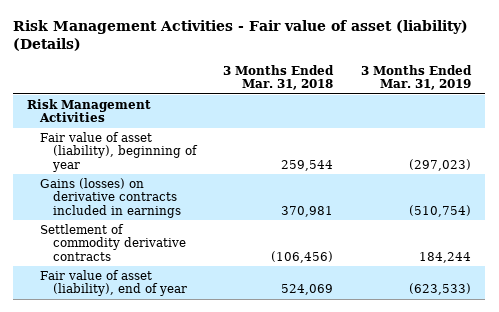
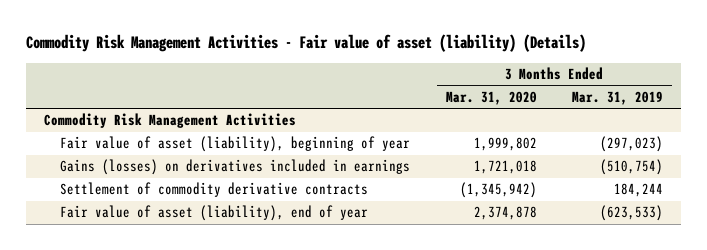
- Risk Management Activities - Fair value of asset (liability) (Details)
+ Commodity Risk Management Activities - Fair value of asset (liability) (Details)
- | 3 Months Ended Mar. 31, 2018 | 3 Months Ended Mar. 31, 2019
+ | 3 Months Ended Mar. 31, 2020 | 3 Months Ended Mar. 31, 2019
- Risk Management Activities
+ Commodity Risk Management Activities
- Gains (losses) on derivative contracts included in earnings | 370,981 | (510,754)
+ Gains (losses) on derivatives included in earnings | 1,721,018 | (510,754)

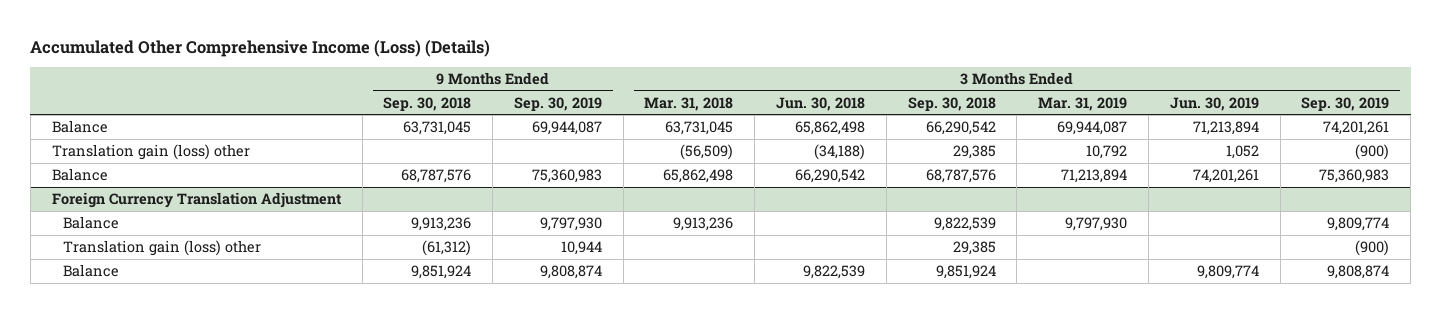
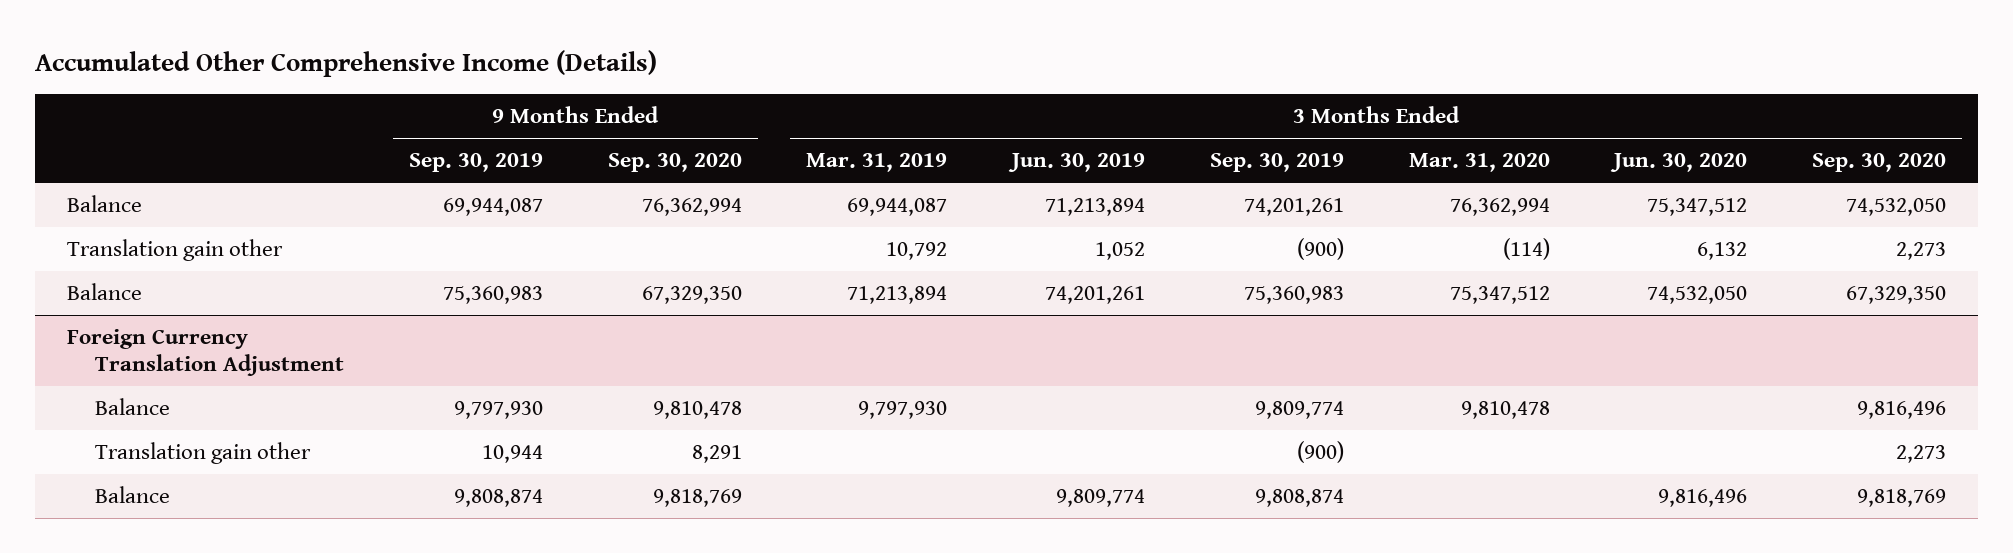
- Accumulated Other Comprehensive Income (Loss) (Details)
+ Accumulated Other Comprehensive Income (Details)
- | 9 Months Ended Sep. 30, 2018 | 9 Months Ended Sep. 30, 2019 | 3 Months Ended Mar. 31, 2018 | 3 Months Ended Jun. 30, 2018 | 3 Months Ended Sep. 30, 2018 | 3 Months Ended Mar. 31, 2019 | 3 Months Ended Jun. 30, 2019 | 3 Months Ended Sep. 30, 2019
+ | 9 Months Ended Sep. 30, 2019 | 9 Months Ended Sep. 30, 2020 | 3 Months Ended Mar. 31, 2019 | 3 Months Ended Jun. 30, 2019 | 3 Months Ended Sep. 30, 2019 | 3 Months Ended Mar. 31, 2020 | 3 Months Ended Jun. 30, 2020 | 3 Months Ended Sep. 30, 2020
- Translation gain (loss) other | | | (56,509) | (34,188) | 29,385 | 10,792 | 1,052 | (900)
+ Translation gain other | | | 10,792 | 1,052 | (900) | (114) | 6,132 | 2,273
@ Foreign Currency Translation Adjustment
- Translation gain (loss) other | (61,312) | 10,944 | | | 29,385 | | | (900)
+ Translation gain other | 10,944 | 8,291 | | | (900) | | | 2,273

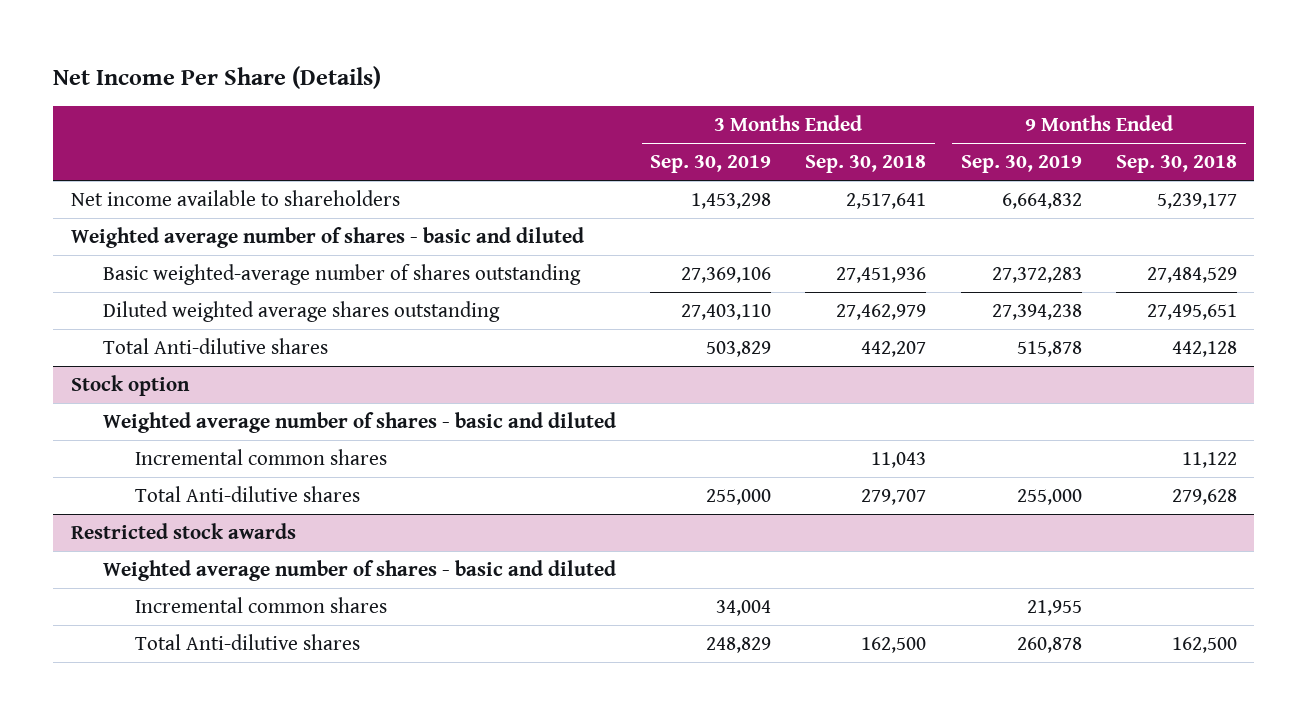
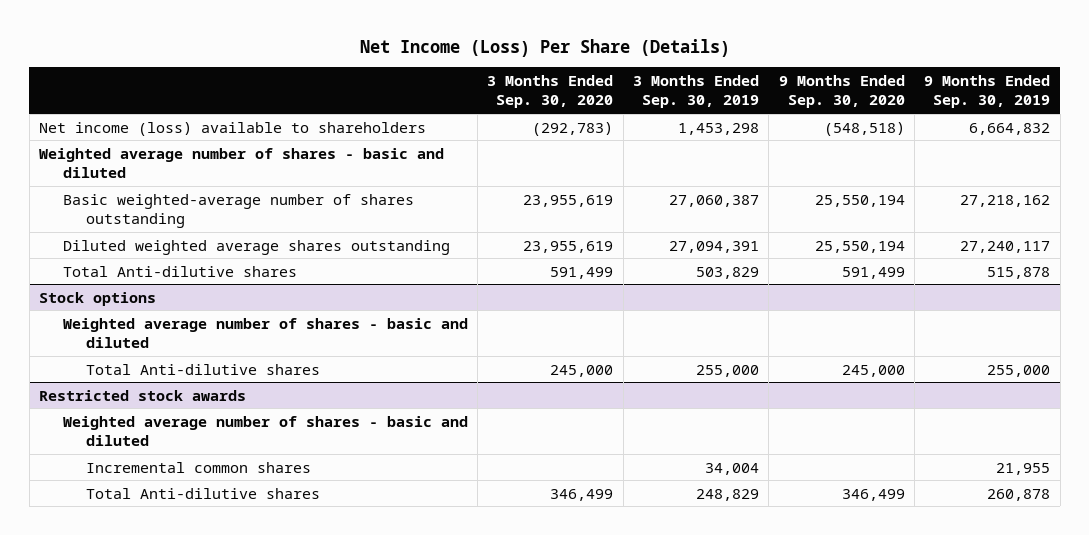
- Net Income Per Share (Details)
+ Net Income (Loss) Per Share (Details)
- | 3 Months Ended Sep. 30, 2019 | 3 Months Ended Sep. 30, 2018 | 9 Months Ended Sep. 30, 2019 | 9 Months Ended Sep. 30, 2018
+ | 3 Months Ended Sep. 30, 2020 | 3 Months Ended Sep. 30, 2019 | 9 Months Ended Sep. 30, 2020 | 9 Months Ended Sep. 30, 2019
- Net income available to shareholders | 1,453,298 | 2,517,641 | 6,664,832 | 5,239,177
+ Net income (loss) available to shareholders | (292,783) | 1,453,298 | (548,518) | 6,664,832
- Basic weighted-average number of shares outstanding | 27,369,106 | 27,451,936 | 27,372,283 | 27,484,529
- Diluted weighted average shares outstanding | 27,403,110 | 27,462,979 | 27,394,238 | 27,495,651
+ Basic weighted-average number of shares outstanding | 23,955,619 | 27,060,387 | 25,550,194 | 27,218,162
+ Diluted weighted average shares outstanding | 23,955,619 | 27,094,391 | 25,550,194 | 27,240,117
- Stock option
+ Stock options
- Incremental common shares | | 11,043 | | 11,122

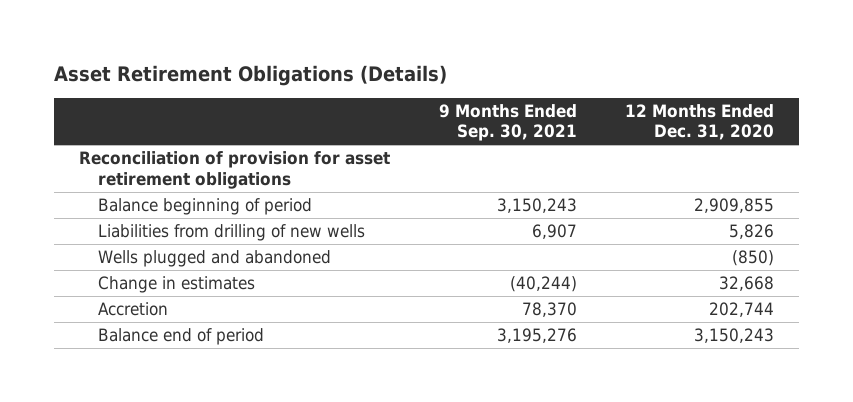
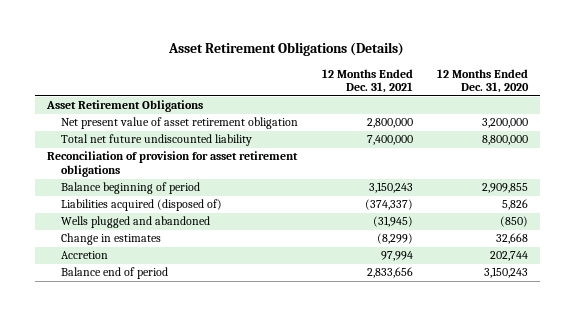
- | 9 Months Ended Sep. 30, 2021 | 12 Months Ended Dec. 31, 2020
+ | 12 Months Ended Dec. 31, 2021 | 12 Months Ended Dec. 31, 2020
+ Asset Retirement Obligations
+ Net present value of asset retirement obligation | 2,800,000 | 3,200,000
+ Total net future undiscounted liability | 7,400,000 | 8,800,000
- Liabilities from drilling of new wells | 6,907 | 5,826
+ Liabilities acquired (disposed of) | (374,337) | 5,826

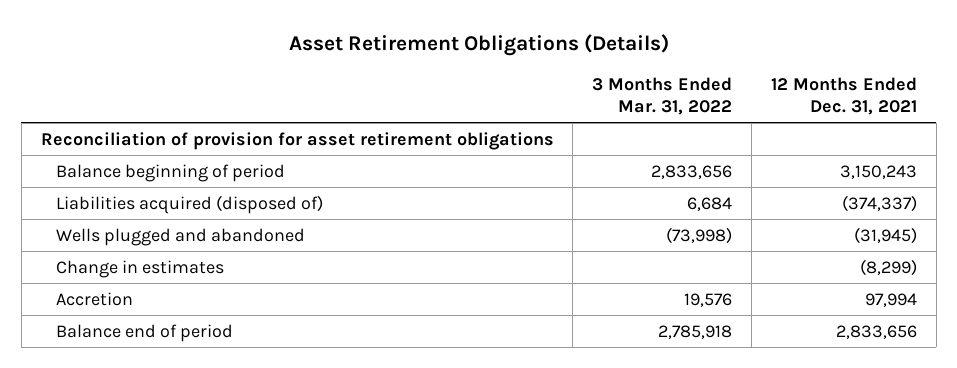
- | 12 Months Ended Dec. 31, 2021 | 12 Months Ended Dec. 31, 2020
+ | 3 Months Ended Mar. 31, 2022 | 12 Months Ended Dec. 31, 2021
- Asset Retirement Obligations
- Net present value of asset retirement obligation | 2,800,000 | 3,200,000
- Total net future undiscounted liability | 7,400,000 | 8,800,000

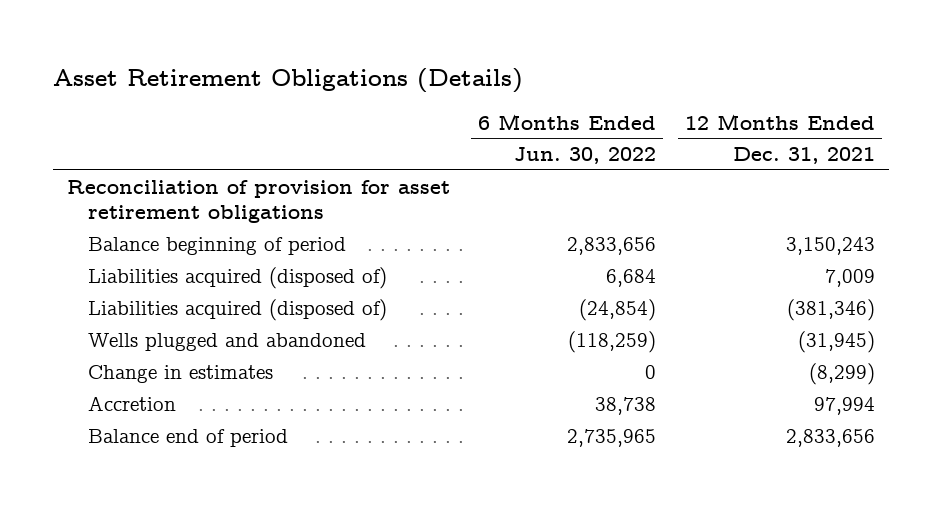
- | 3 Months Ended Mar. 31, 2022 | 12 Months Ended Dec. 31, 2021
+ | 6 Months Ended Jun. 30, 2022 | 12 Months Ended Dec. 31, 2021
- Liabilities acquired (disposed of) | 6,684 | (374,337)
+ Liabilities acquired (disposed of) | 6,684 | 7,009
+ Liabilities acquired (disposed of) | (24,854) | (381,346)

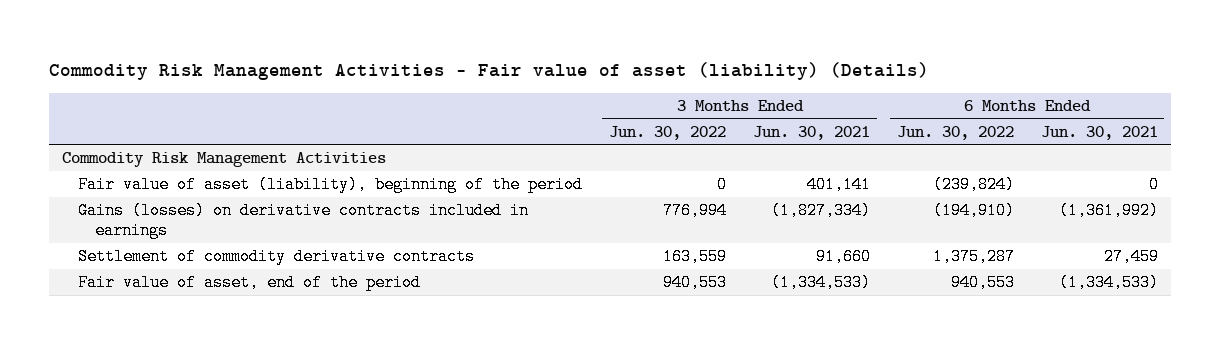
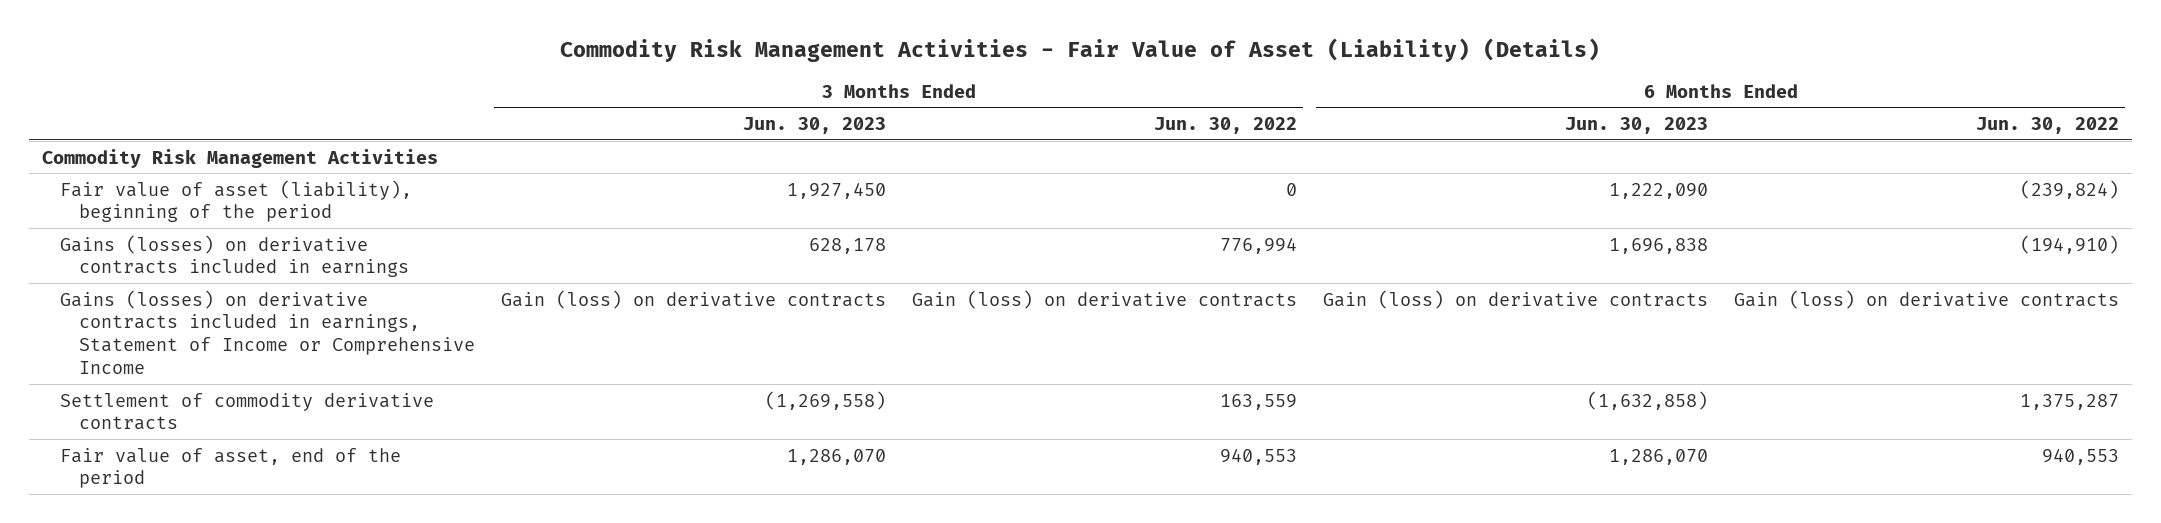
- Commodity Risk Management Activities - Fair value of asset (liability) (Details)
+ Commodity Risk Management Activities - Fair Value of Asset (Liability) (Details)
- | 3 Months Ended Jun. 30, 2022 | 3 Months Ended Jun. 30, 2021 | 6 Months Ended Jun. 30, 2022 | 6 Months Ended Jun. 30, 2021
+ | 3 Months Ended Jun. 30, 2023 | 3 Months Ended Jun. 30, 2022 | 6 Months Ended Jun. 30, 2023 | 6 Months Ended Jun. 30, 2022
+ Gains (losses) on derivative contracts included in earnings, Statement of Income or Comprehensive Income | Gain (loss) on derivative contracts | Gain (loss) on derivative contracts | Gain (loss) on derivative contracts | Gain (loss) on derivative contracts

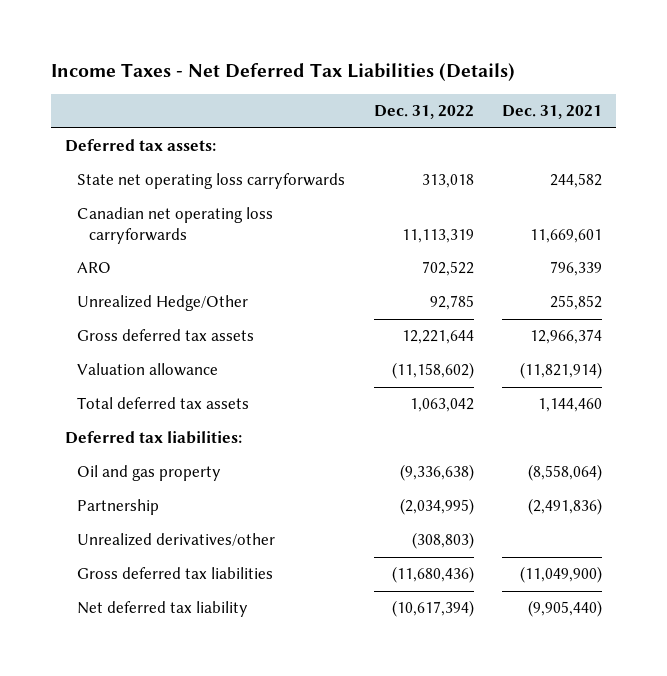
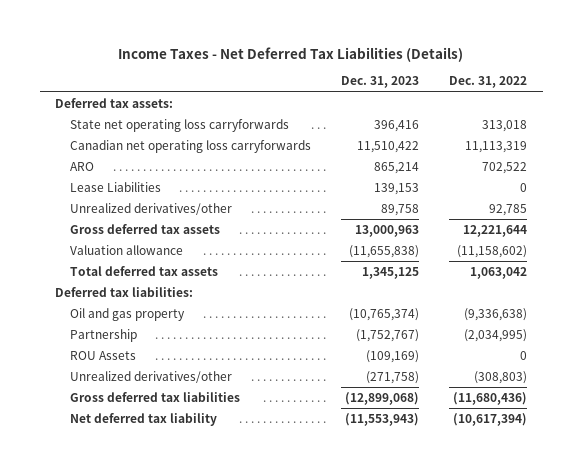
- | Dec. 31, 2022 | Dec. 31, 2021
+ | Dec. 31, 2023 | Dec. 31, 2022
- Unrealized Hedge/Other | 92,785 | 255,852
+ Lease Liabilities | 139,153 | 0
+ Unrealized derivatives/other | 89,758 | 92,785
+ ROU Assets | (109,169) | 0

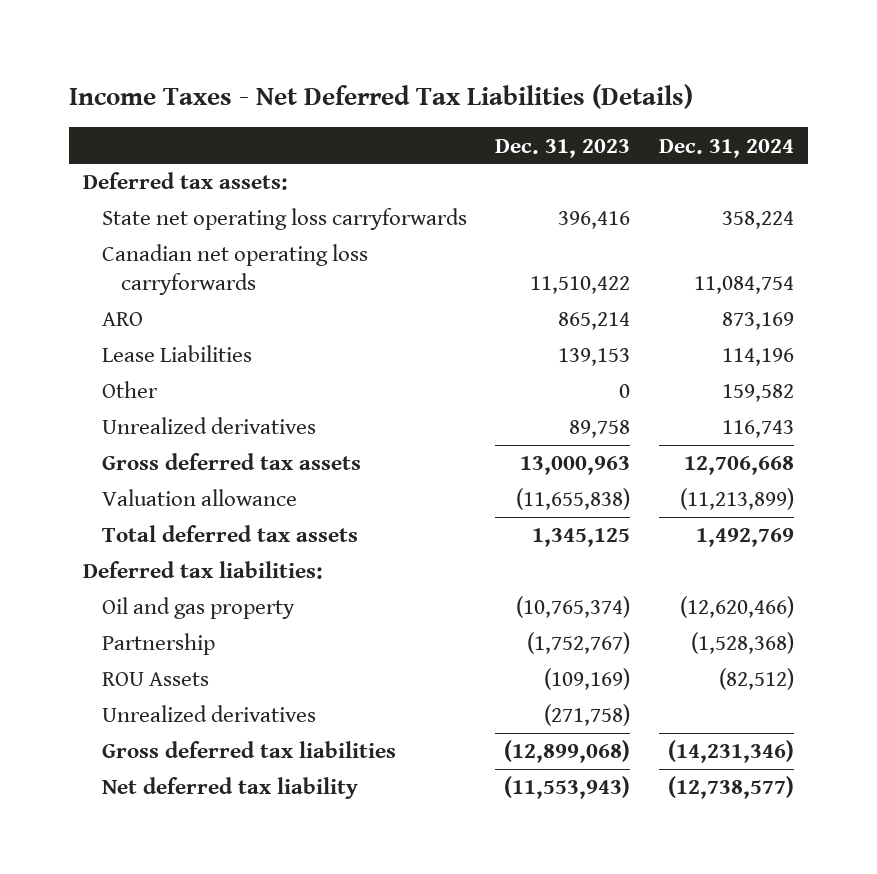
- | Dec. 31, 2023 | Dec. 31, 2022
+ | Dec. 31, 2023 | Dec. 31, 2024
- Unrealized derivatives/other | 89,758 | 92,785
+ Other | 0 | 159,582
+ Unrealized derivatives | 89,758 | 116,743
- Unrealized derivatives/other | (271,758) | (308,803)
+ Unrealized derivatives | (271,758) |

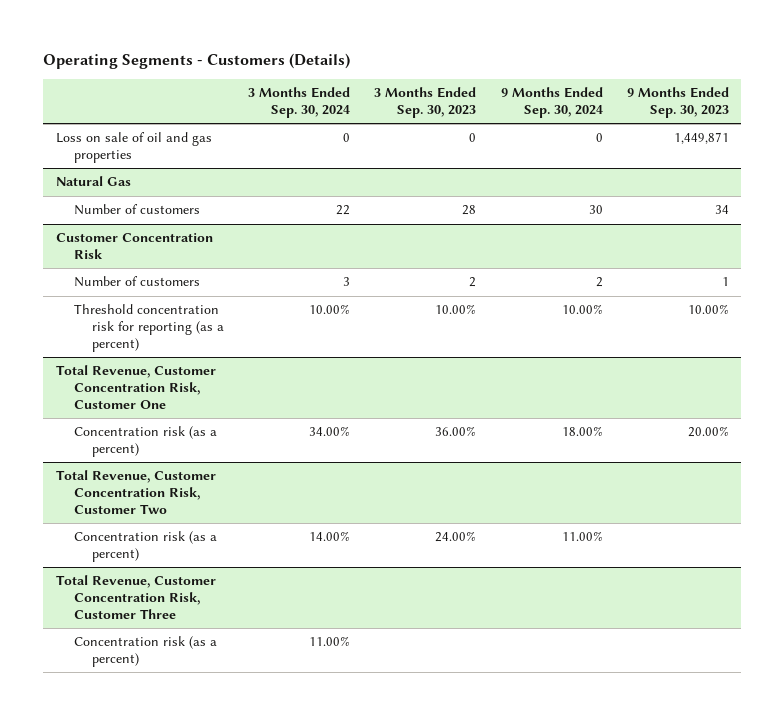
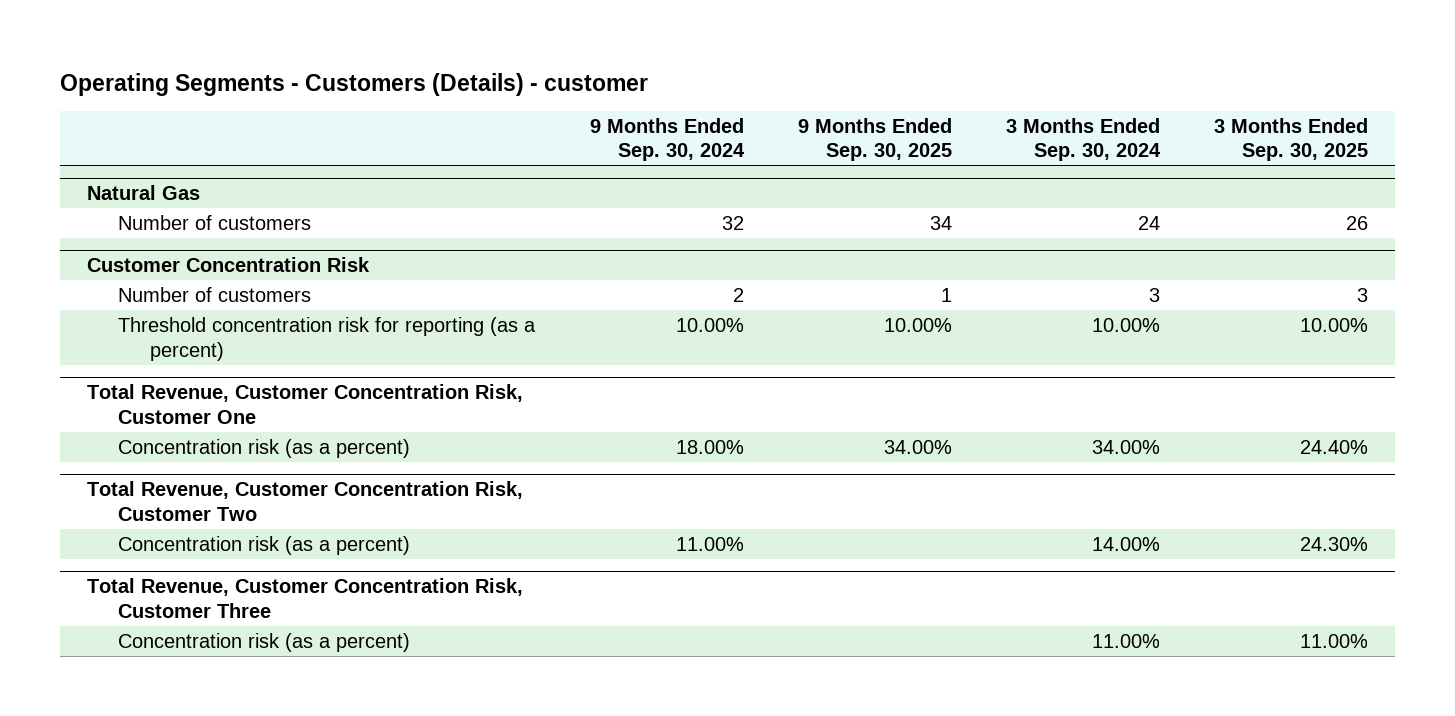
- Operating Segments - Customers (Details)
+ Operating Segments - Customers (Details) - customer
- | 3 Months Ended Sep. 30, 2024 | 3 Months Ended Sep. 30, 2023 | 9 Months Ended Sep. 30, 2024 | 9 Months Ended Sep. 30, 2023
+ | 9 Months Ended Sep. 30, 2024 | 9 Months Ended Sep. 30, 2025 | 3 Months Ended Sep. 30, 2024 | 3 Months Ended Sep. 30, 2025
- Loss on sale of oil and gas properties | 0 | 0 | 0 | 1,449,871
@ Natural Gas
- Number of customers | 22 | 28 | 30 | 34
+ Number of customers | 32 | 34 | 24 | 26

